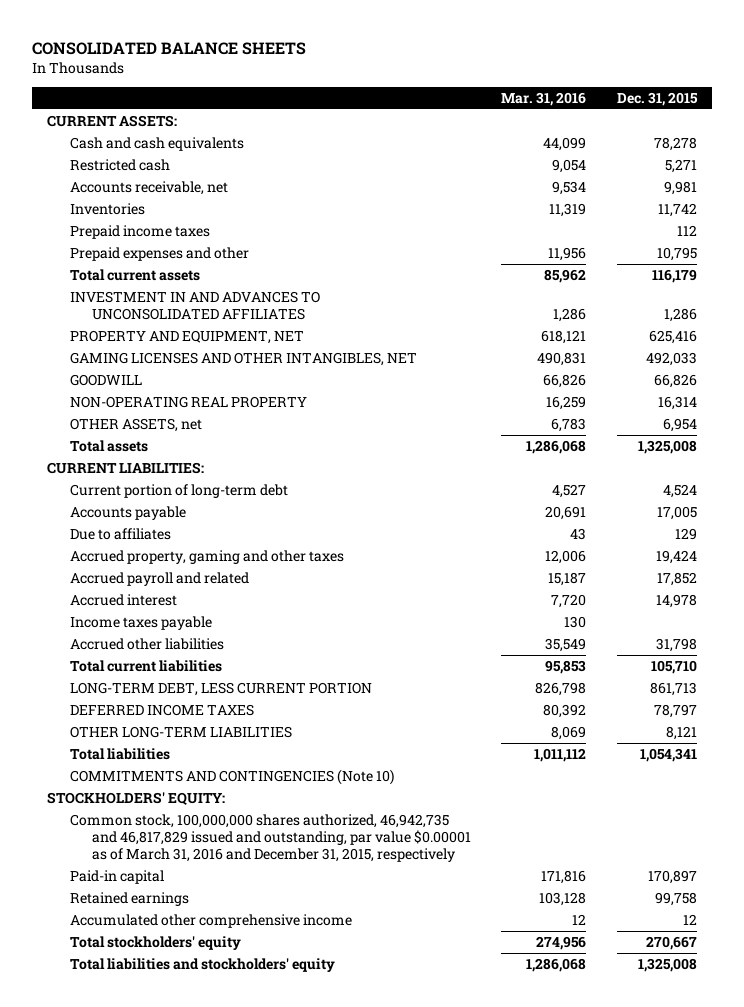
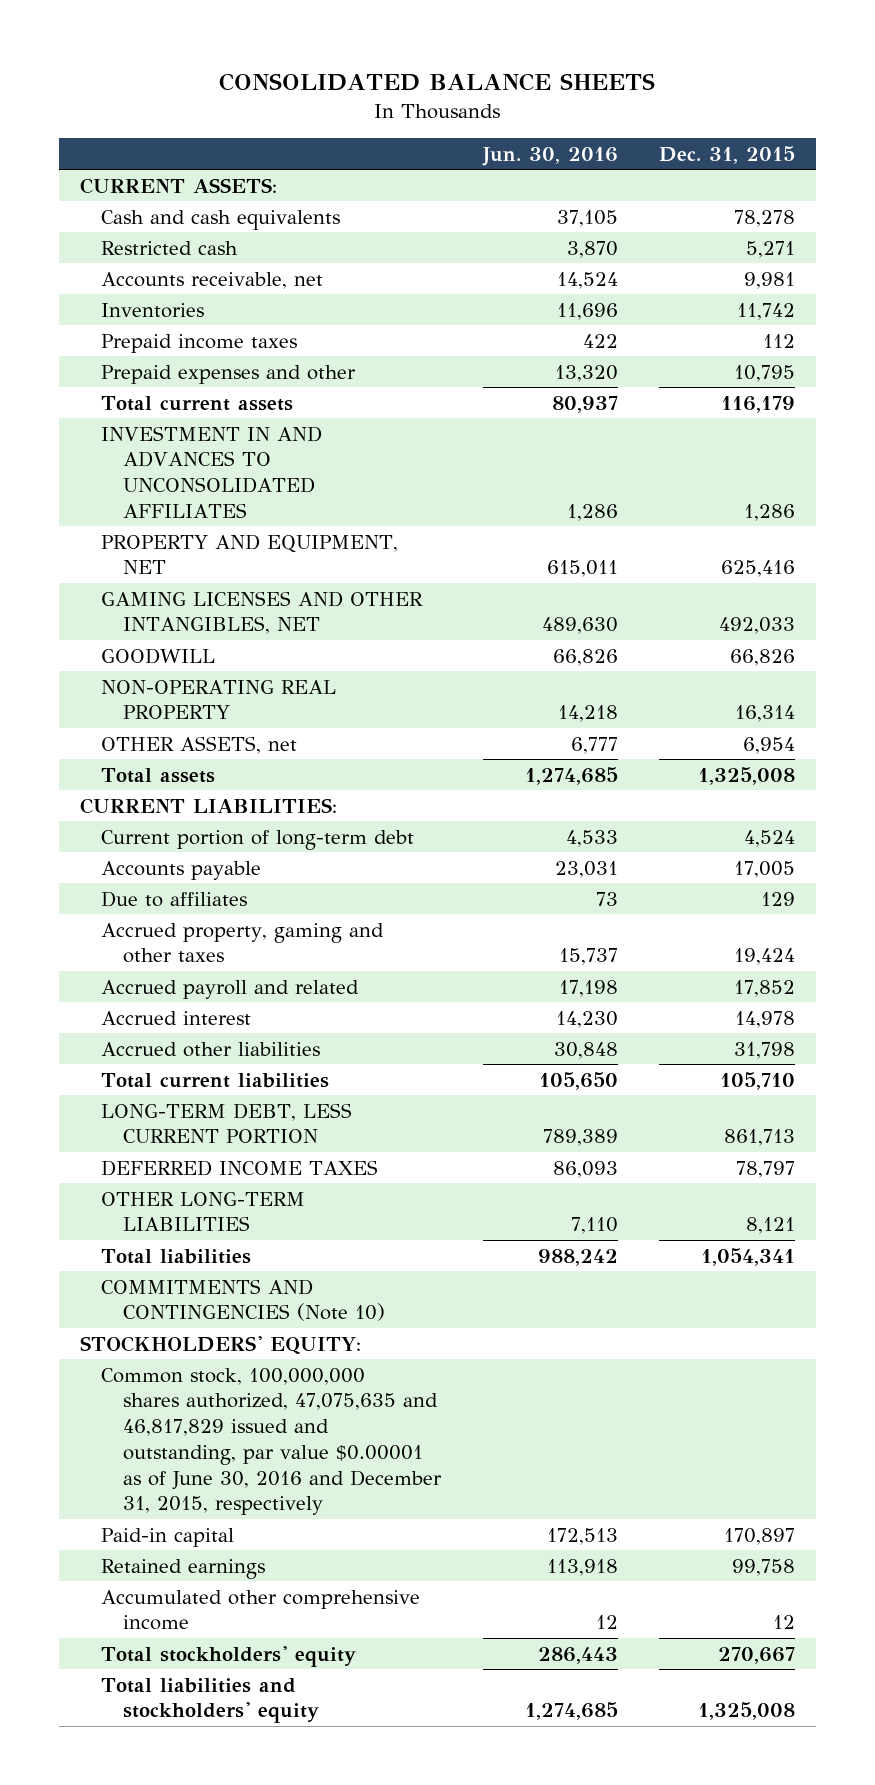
- | Mar. 31, 2016 | Dec. 31, 2015
+ | Jun. 30, 2016 | Dec. 31, 2015
- Income taxes payable | 130 |
- Common stock, 100,000,000 shares authorized, 46,942,735 and 46,817,829 issued and outstanding, par value $0.00001 as of March 31, 2016 and December 31, 2015, respectively
+ Common stock, 100,000,000 shares authorized, 47,075,635 and 46,817,829 issued and outstanding, par value $0.00001 as of June 30, 2016 and December 31, 2015, respectively

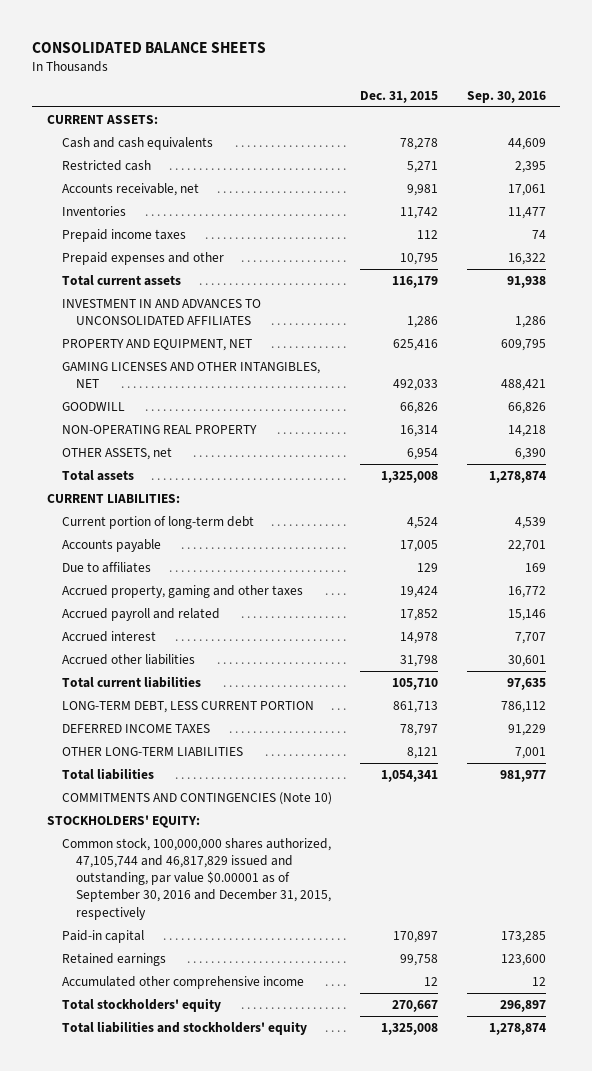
- | Jun. 30, 2016 | Dec. 31, 2015
+ | Dec. 31, 2015 | Sep. 30, 2016
- Common stock, 100,000,000 shares authorized, 47,075,635 and 46,817,829 issued and outstanding, par value $0.00001 as of June 30, 2016 and December 31, 2015, respectively
+ Common stock, 100,000,000 shares authorized, 47,105,744 and 46,817,829 issued and outstanding, par value $0.00001 as of September 30, 2016 and December 31, 2015, respectively

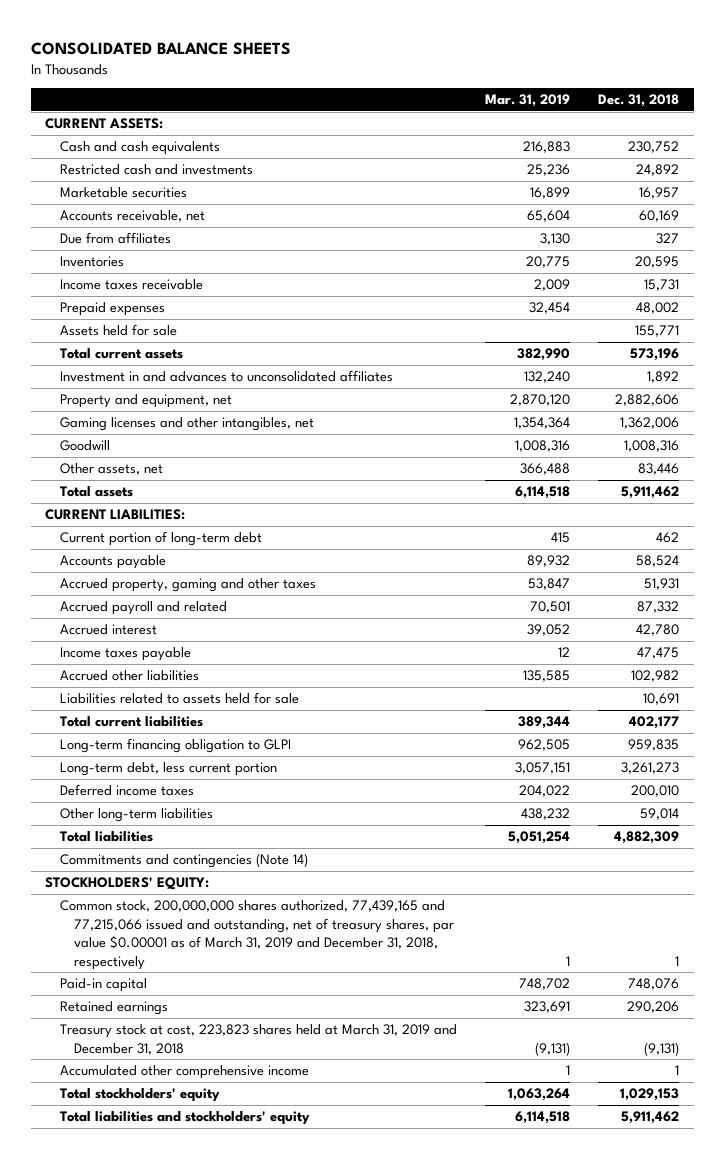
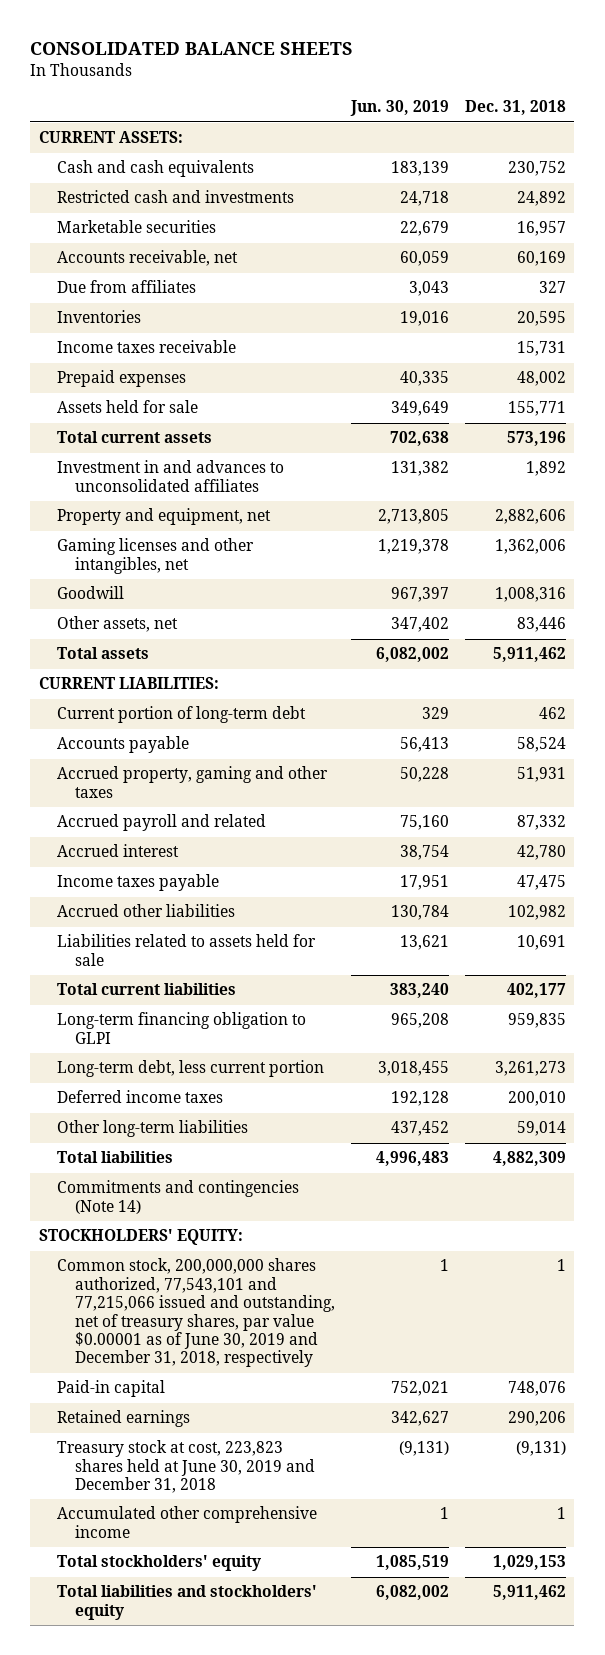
- | Mar. 31, 2019 | Dec. 31, 2018
+ | Jun. 30, 2019 | Dec. 31, 2018
- Common stock, 200,000,000 shares authorized, 77,439,165 and 77,215,066 issued and outstanding, net of treasury shares, par value $0.00001 as of March 31, 2019 and December 31, 2018, respectively | 1 | 1
+ Common stock, 200,000,000 shares authorized, 77,543,101 and 77,215,066 issued and outstanding, net of treasury shares, par value $0.00001 as of June 30, 2019 and December 31, 2018, respectively | 1 | 1
- Treasury stock at cost, 223,823 shares held at March 31, 2019 and December 31, 2018 | (9,131) | (9,131)
+ Treasury stock at cost, 223,823 shares held at June 30, 2019 and December 31, 2018 | (9,131) | (9,131)

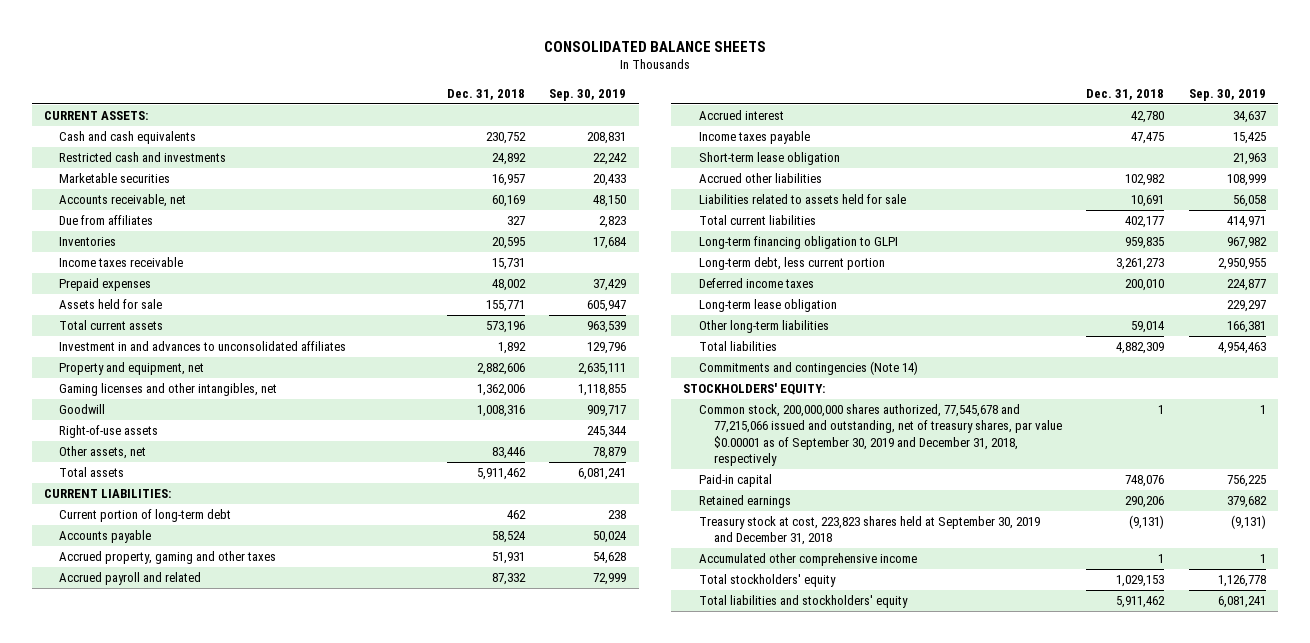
- | Jun. 30, 2019 | Dec. 31, 2018
+ | Dec. 31, 2018 | Sep. 30, 2019
+ Right-of-use assets | | 245,344
+ Short-term lease obligation | | 21,963
+ Long-term lease obligation | | 229,297
- Common stock, 200,000,000 shares authorized, 77,543,101 and 77,215,066 issued and outstanding, net of treasury shares, par value $0.00001 as of June 30, 2019 and December 31, 2018, respectively | 1 | 1
+ Common stock, 200,000,000 shares authorized, 77,545,678 and 77,215,066 issued and outstanding, net of treasury shares, par value $0.00001 as of September 30, 2019 and December 31, 2018, respectively | 1 | 1
- Treasury stock at cost, 223,823 shares held at June 30, 2019 and December 31, 2018 | (9,131) | (9,131)
+ Treasury stock at cost, 223,823 shares held at September 30, 2019 and December 31, 2018 | (9,131) | (9,131)

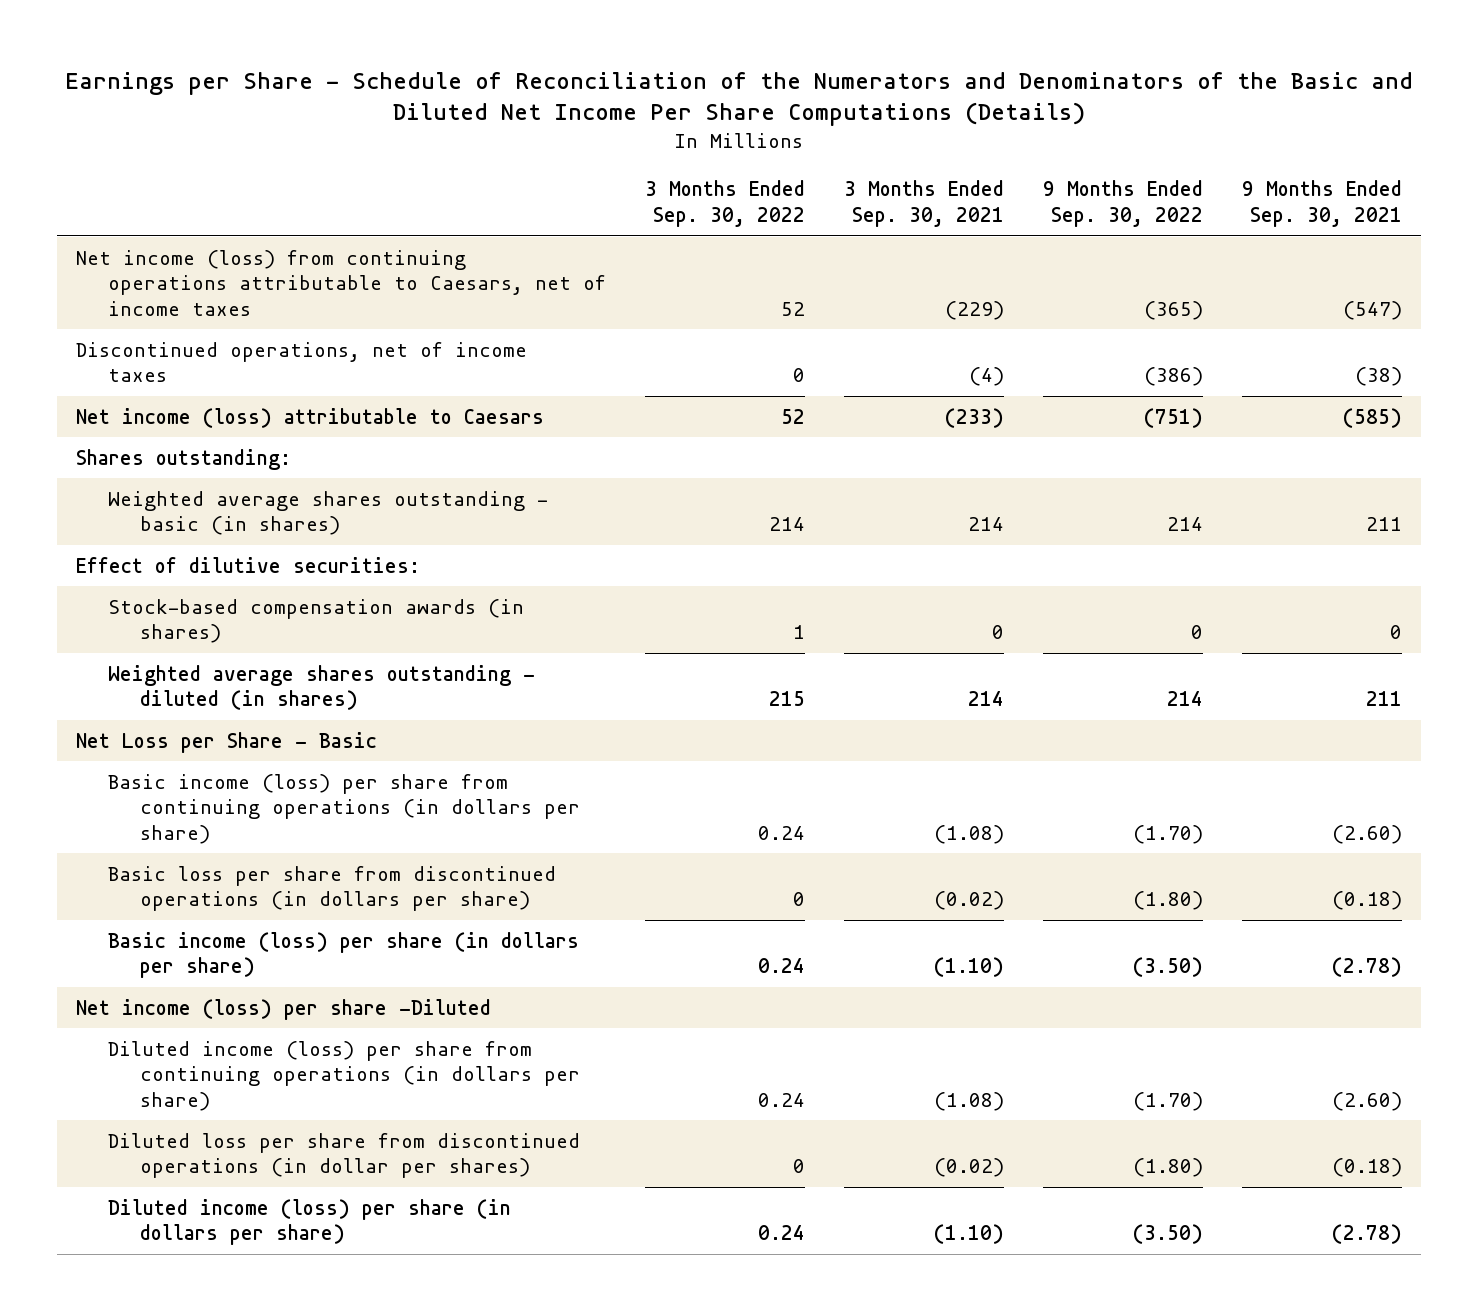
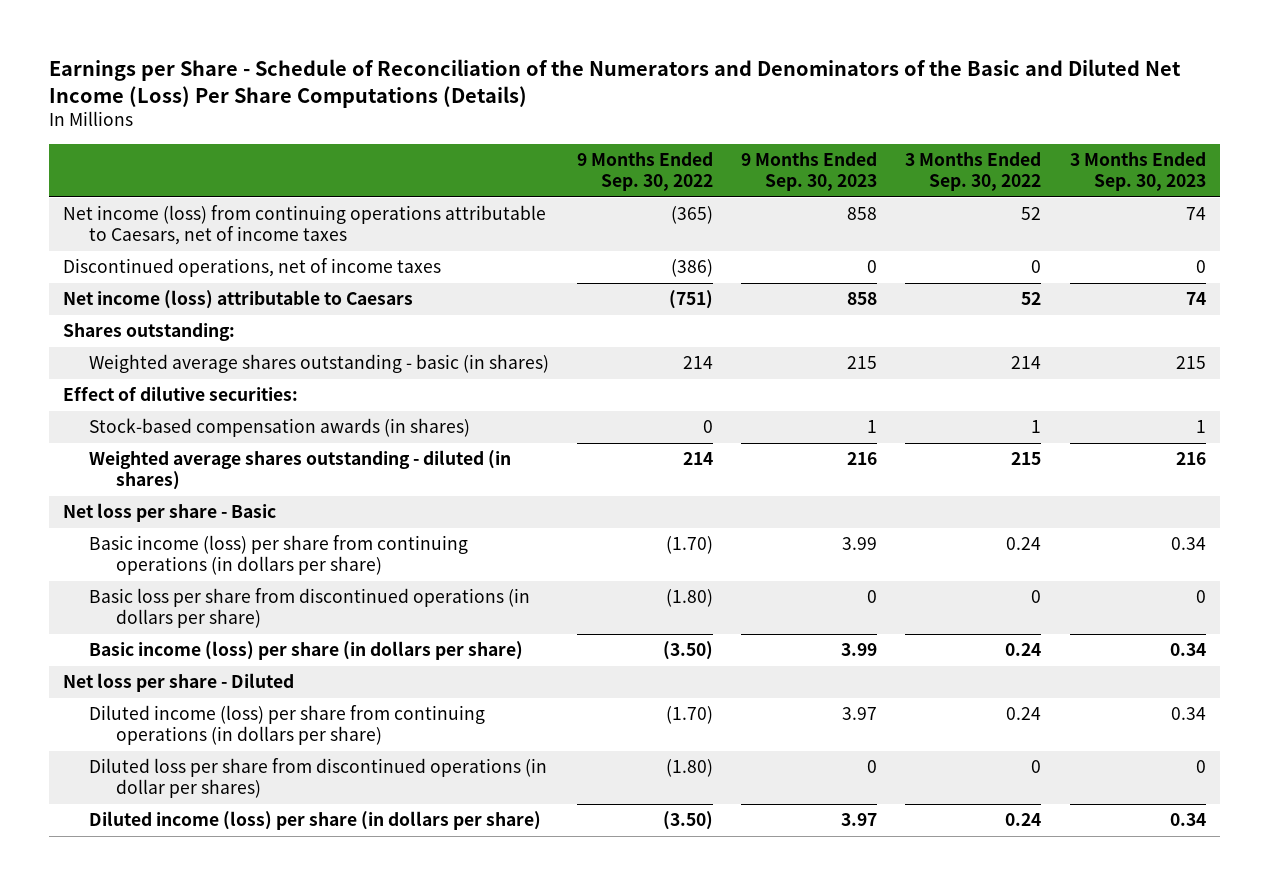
- Earnings per Share - Schedule of Reconciliation of the Numerators and Denominators of the Basic and Diluted Net Income Per Share Computations (Details)
+ Earnings per Share - Schedule of Reconciliation of the Numerators and Denominators of the Basic and Diluted Net Income (Loss) Per Share Computations (Details)
- | 3 Months Ended Sep. 30, 2022 | 3 Months Ended Sep. 30, 2021 | 9 Months Ended Sep. 30, 2022 | 9 Months Ended Sep. 30, 2021
+ | 9 Months Ended Sep. 30, 2022 | 9 Months Ended Sep. 30, 2023 | 3 Months Ended Sep. 30, 2022 | 3 Months Ended Sep. 30, 2023
- Net Loss per Share - Basic
+ Net loss per share - Basic
- Net income (loss) per share -Diluted
+ Net loss per share - Diluted

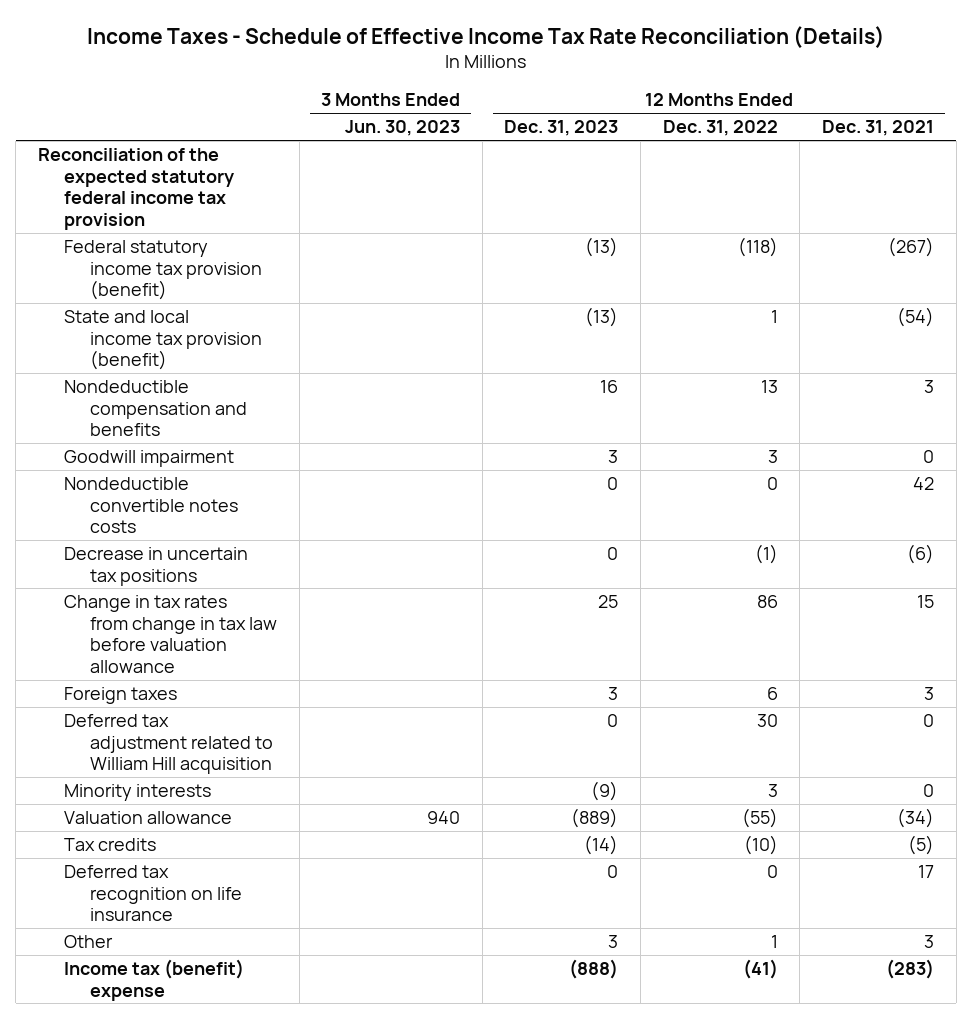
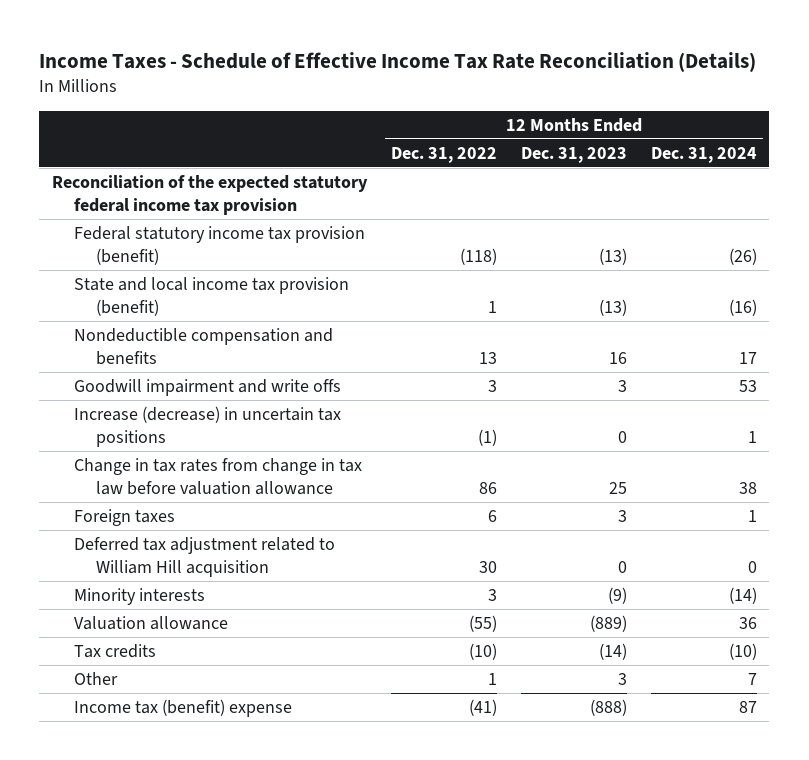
- | 3 Months Ended Jun. 30, 2023 | 12 Months Ended Dec. 31, 2023 | 12 Months Ended Dec. 31, 2022 | 12 Months Ended Dec. 31, 2021
+ | 12 Months Ended Dec. 31, 2022 | 12 Months Ended Dec. 31, 2023 | 12 Months Ended Dec. 31, 2024
- Goodwill impairment | | 3 | 3 | 0
- Nondeductible convertible notes costs | | 0 | 0 | 42
- Decrease in uncertain tax positions | | 0 | (1) | (6)
+ Goodwill impairment and write offs | 3 | 3 | 53
+ Increase (decrease) in uncertain tax positions | (1) | 0 | 1
- Deferred tax recognition on life insurance | | 0 | 0 | 17

